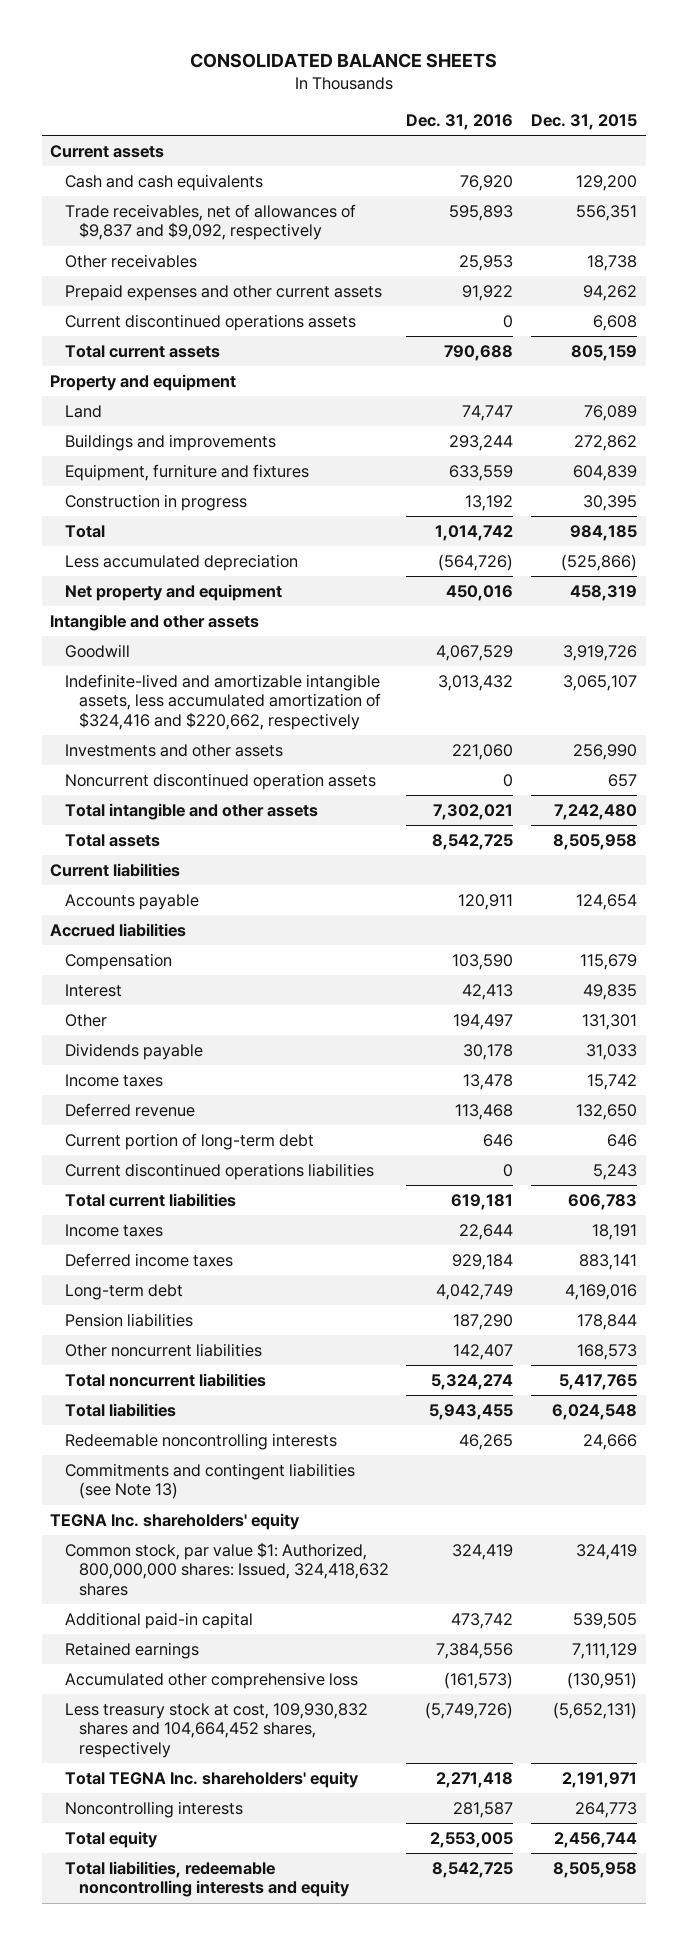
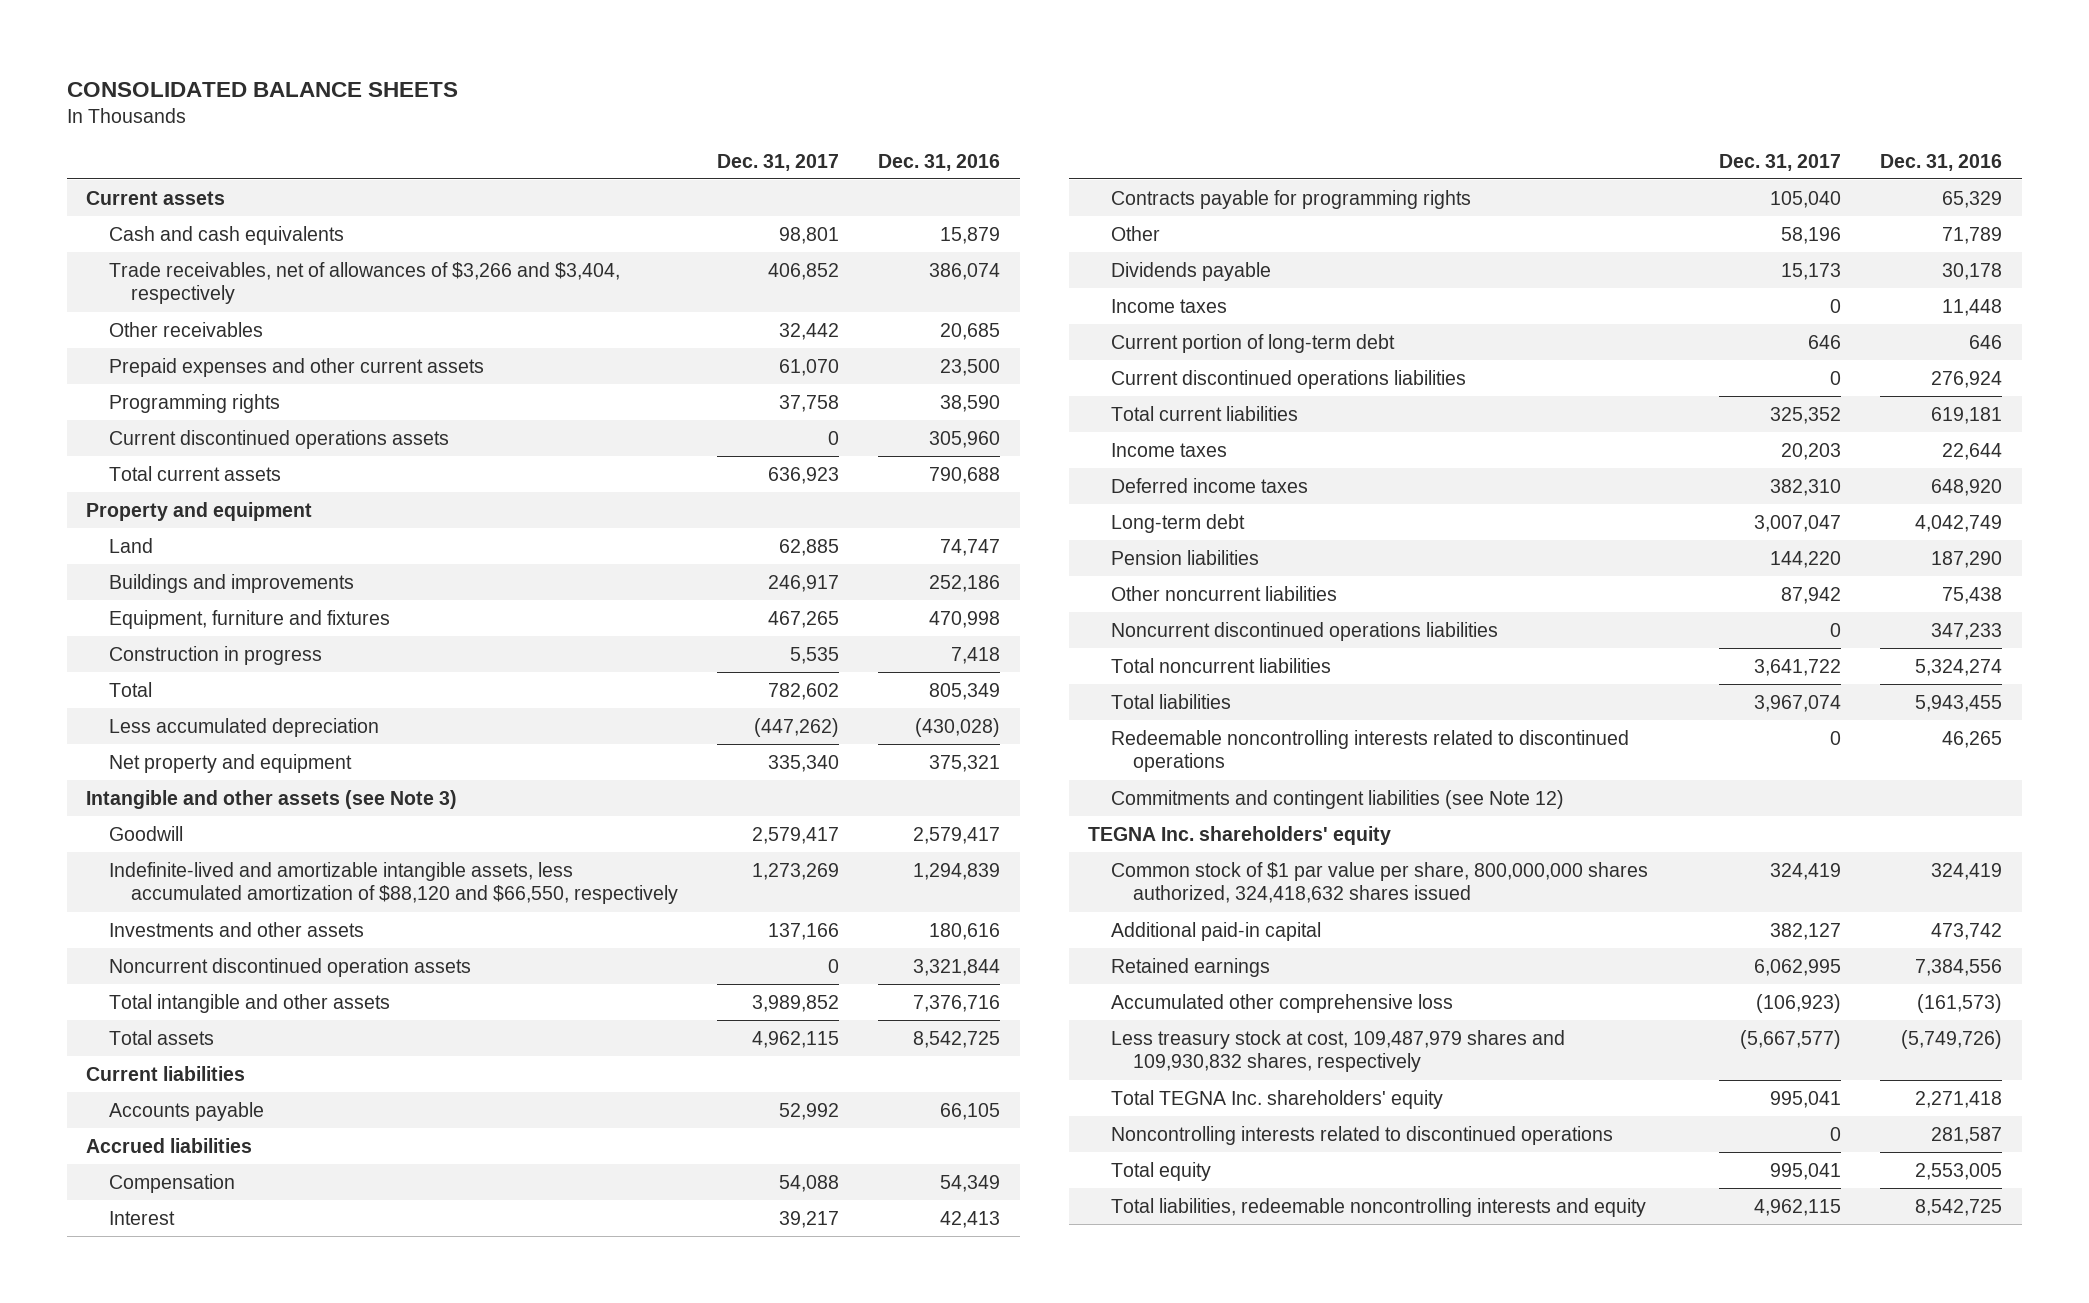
- | Dec. 31, 2016 | Dec. 31, 2015
+ | Dec. 31, 2017 | Dec. 31, 2016
- Cash and cash equivalents | 76,920 | 129,200
- Trade receivables, net of allowances of $9,837 and $9,092, respectively | 595,893 | 556,351
- Other receivables | 25,953 | 18,738
- Prepaid expenses and other current assets | 91,922 | 94,262
- Current discontinued operations assets | 0 | 6,608
+ Cash and cash equivalents | 98,801 | 15,879
+ Trade receivables, net of allowances of $3,266 and $3,404, respectively | 406,852 | 386,074
+ Other receivables | 32,442 | 20,685
+ Prepaid expenses and other current assets | 61,070 | 23,500
+ Programming rights | 37,758 | 38,590
+ Current discontinued operations assets | 0 | 305,960
- Buildings and improvements | 293,244 | 272,862
- Equipment, furniture and fixtures | 633,559 | 604,839
- Construction in progress | 13,192 | 30,395
- Total | 1,014,742 | 984,185
- Less accumulated depreciation | (564,726) | (525,866)
- Net property and equipment | 450,016 | 458,319
- Intangible and other assets
- Goodwill | 4,067,529 | 3,919,726
- Indefinite-lived and amortizable intangible assets, less accumulated amortization of $324,416 and $220,662, respectively | 3,013,432 | 3,065,107
- Investments and other assets | 221,060 | 256,990
- Noncurrent discontinued operation assets | 0 | 657
- Total intangible and other assets | 7,302,021 | 7,242,480
+ Buildings and improvements | 246,917 | 252,186
+ Equipment, furniture and fixtures | 467,265 | 470,998
+ Construction in progress | 5,535 | 7,418
+ Total | 782,602 | 805,349
+ Less accumulated depreciation | (447,262) | (430,028)
+ Net property and equipment | 335,340 | 375,321
+ Intangible and other assets (see Note 3)
+ Goodwill | 2,579,417 | 2,579,417
+ Indefinite-lived and amortizable intangible assets, less accumulated amortization of $88,120 and $66,550, respectively | 1,273,269 | 1,294,839
+ Investments and other assets | 137,166 | 180,616
+ Noncurrent discontinued operation assets | 0 | 3,321,844
+ Total intangible and other assets | 3,989,852 | 7,376,716
- Accounts payable | 120,911 | 124,654
+ Accounts payable | 52,992 | 66,105
- Compensation | 103,590 | 115,679
+ Compensation | 54,088 | 54,349
- Other | 194,497 | 131,301
+ Contracts payable for programming rights | 105,040 | 65,329
+ Other | 58,196 | 71,789
- Income taxes | 13,478 | 15,742
- Deferred revenue | 113,468 | 132,650
+ Income taxes | 0 | 11,448
- Current discontinued operations liabilities | 0 | 5,243
+ Current discontinued operations liabilities | 0 | 276,924
- Deferred income taxes | 929,184 | 883,141
+ Deferred income taxes | 382,310 | 648,920
- Other noncurrent liabilities | 142,407 | 168,573
+ Other noncurrent liabilities | 87,942 | 75,438
+ Noncurrent discontinued operations liabilities | 0 | 347,233
- Redeemable noncontrolling interests | 46,265 | 24,666
- Commitments and contingent liabilities (see Note 13)
+ Redeemable noncontrolling interests related to discontinued operations | 0 | 46,265
+ Commitments and contingent liabilities (see Note 12)
- Common stock, par value $1: Authorized, 800,000,000 shares: Issued, 324,418,632 shares | 324,419 | 324,419
+ Common stock of $1 par value per share, 800,000,000 shares authorized, 324,418,632 shares issued | 324,419 | 324,419
- Less treasury stock at cost, 109,930,832 shares and 104,664,452 shares, respectively | (5,749,726) | (5,652,131)
+ Less treasury stock at cost, 109,487,979 shares and 109,930,832 shares, respectively | (5,667,577) | (5,749,726)
- Noncontrolling interests | 281,587 | 264,773
+ Noncontrolling interests related to discontinued operations | 0 | 281,587

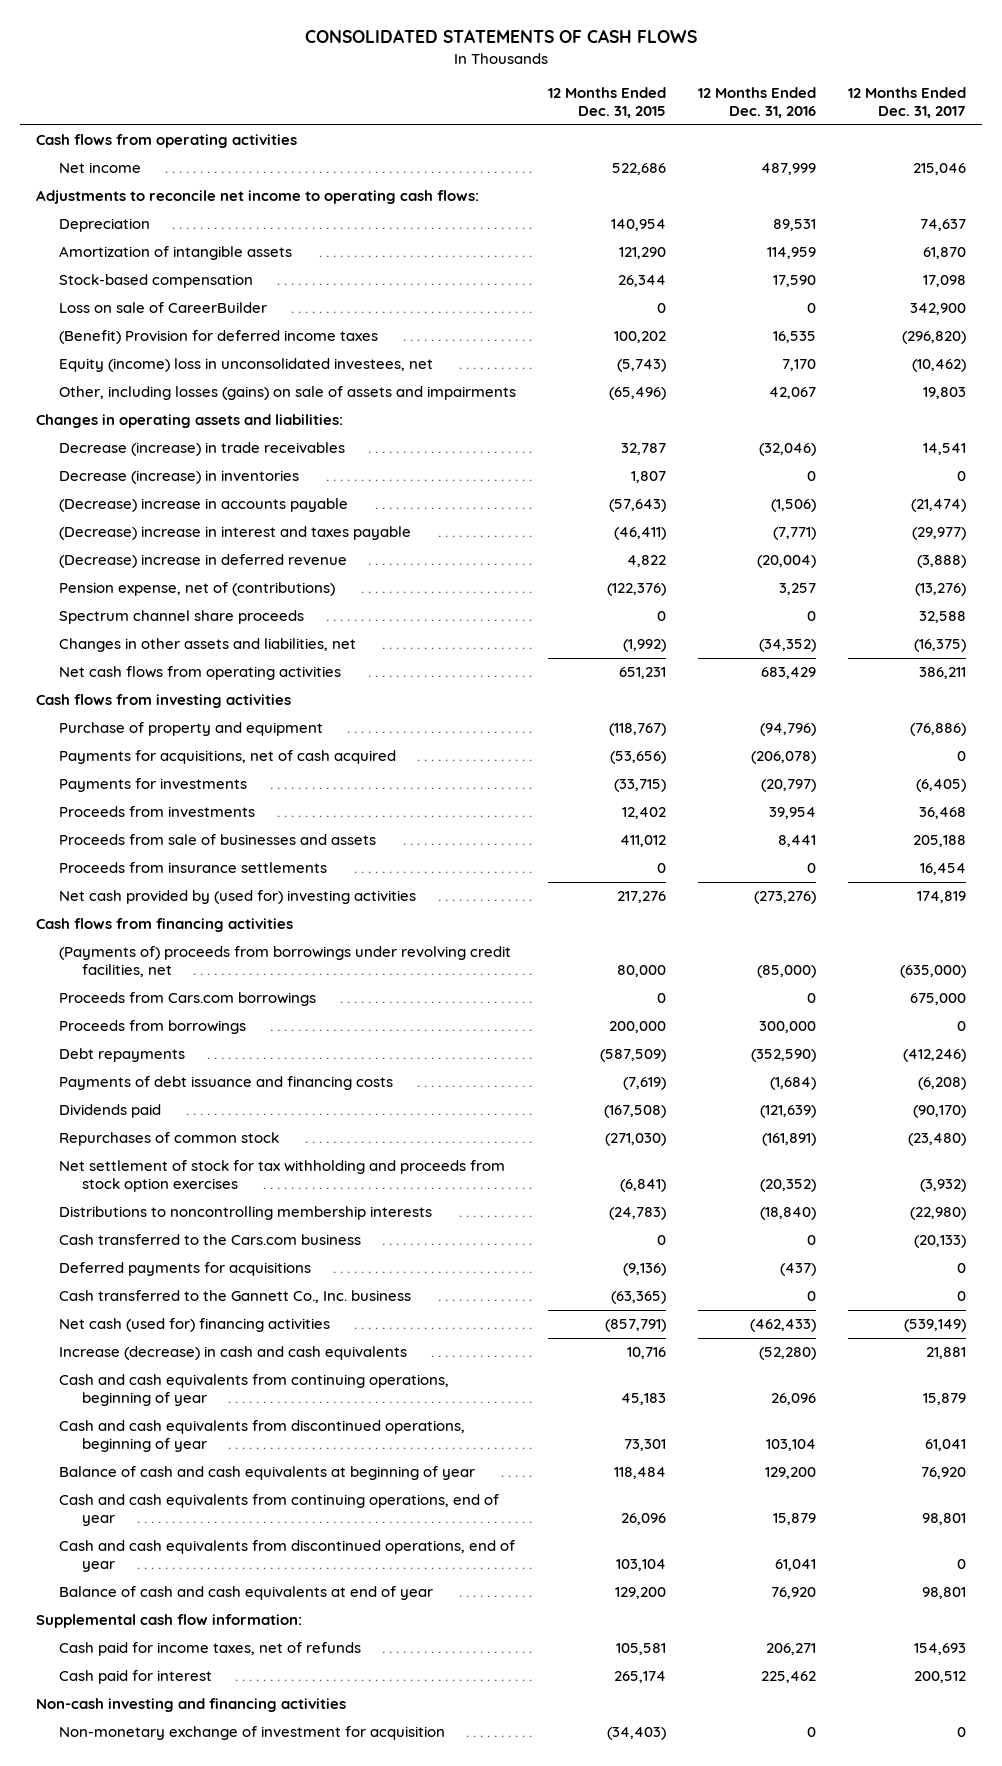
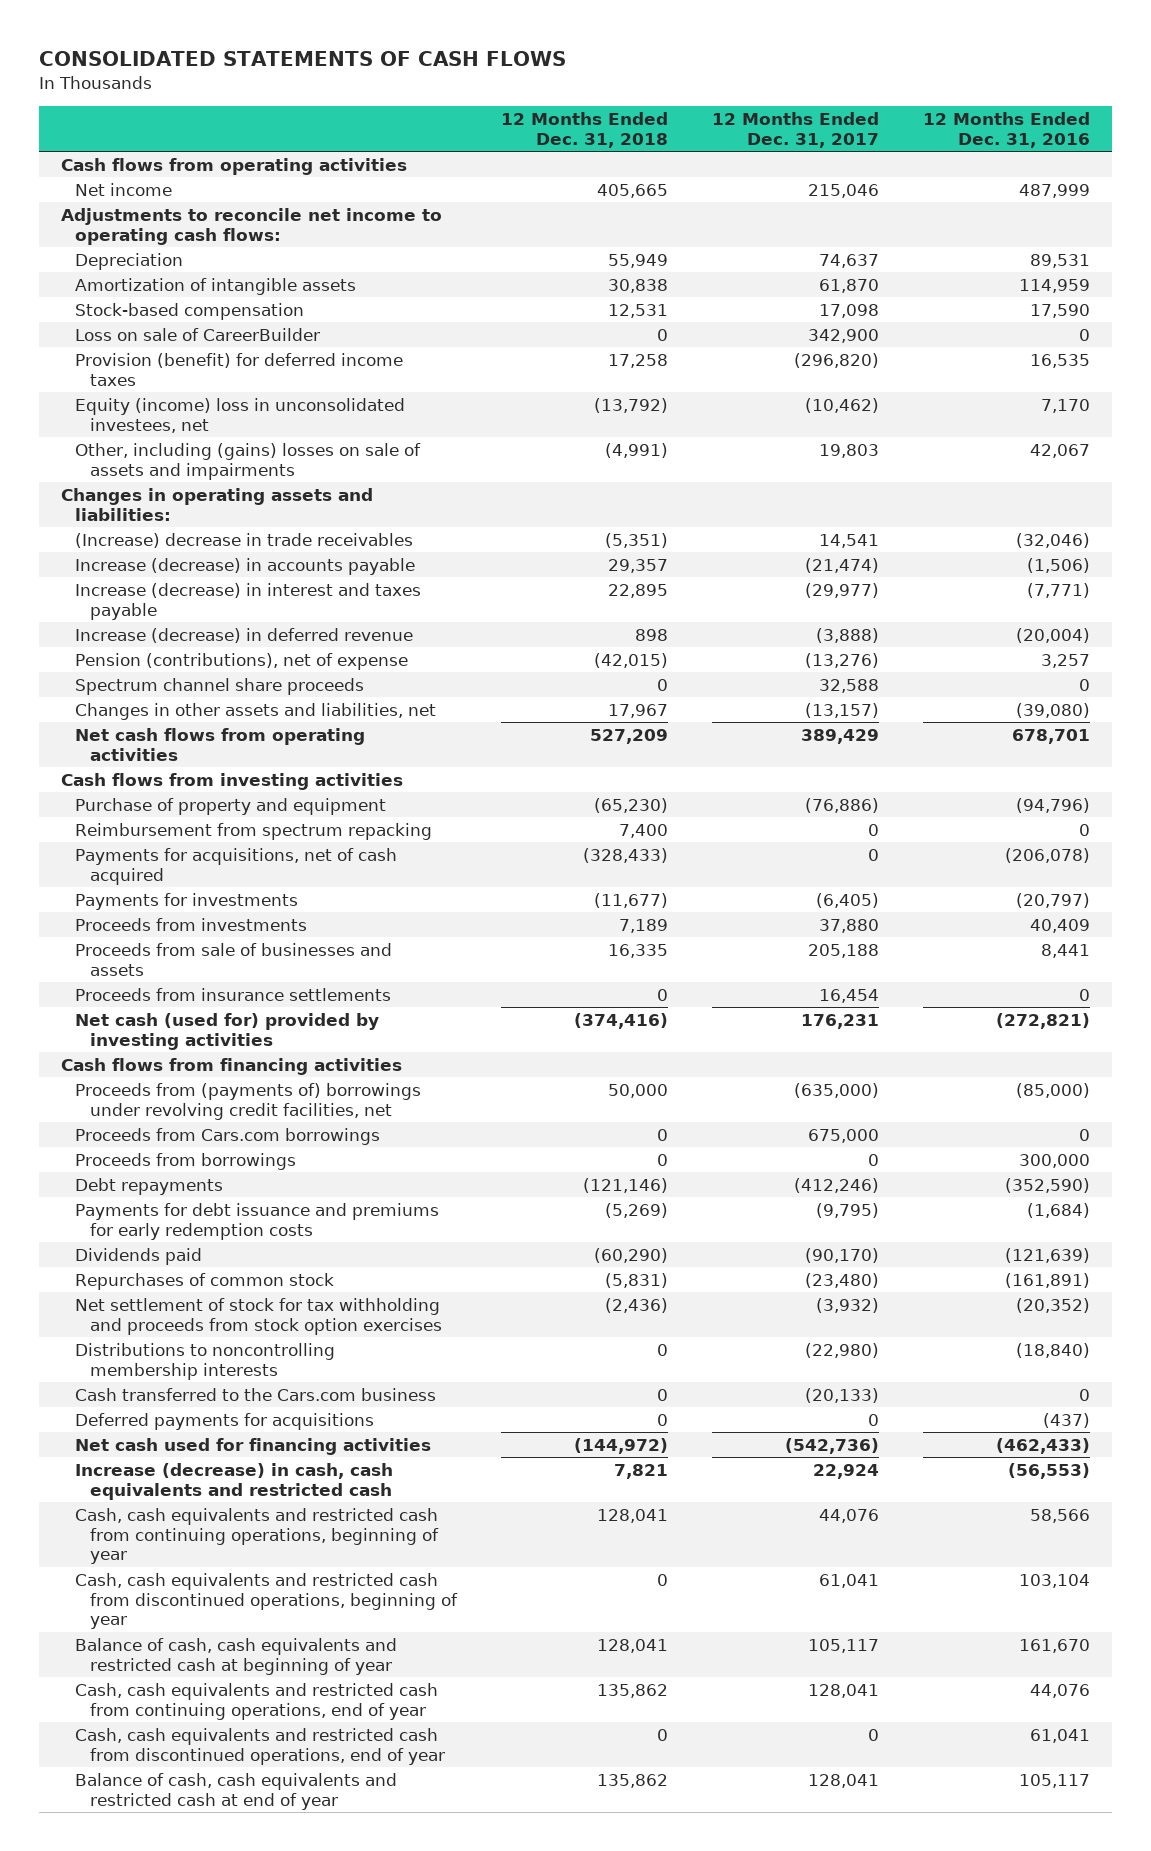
- | 12 Months Ended Dec. 31, 2015 | 12 Months Ended Dec. 31, 2016 | 12 Months Ended Dec. 31, 2017
+ | 12 Months Ended Dec. 31, 2018 | 12 Months Ended Dec. 31, 2017 | 12 Months Ended Dec. 31, 2016
- (Benefit) Provision for deferred income taxes | 100,202 | 16,535 | (296,820)
+ Provision (benefit) for deferred income taxes | 17,258 | (296,820) | 16,535
- Other, including losses (gains) on sale of assets and impairments | (65,496) | 42,067 | 19,803
+ Other, including (gains) losses on sale of assets and impairments | (4,991) | 19,803 | 42,067
- Decrease (increase) in trade receivables | 32,787 | (32,046) | 14,541
- Decrease (increase) in inventories | 1,807 | 0 | 0
- (Decrease) increase in accounts payable | (57,643) | (1,506) | (21,474)
- (Decrease) increase in interest and taxes payable | (46,411) | (7,771) | (29,977)
- (Decrease) increase in deferred revenue | 4,822 | (20,004) | (3,888)
- Pension expense, net of (contributions) | (122,376) | 3,257 | (13,276)
+ (Increase) decrease in trade receivables | (5,351) | 14,541 | (32,046)
+ Increase (decrease) in accounts payable | 29,357 | (21,474) | (1,506)
+ Increase (decrease) in interest and taxes payable | 22,895 | (29,977) | (7,771)
+ Increase (decrease) in deferred revenue | 898 | (3,888) | (20,004)
+ Pension (contributions), net of expense | (42,015) | (13,276) | 3,257
- Changes in other assets and liabilities, net | (1,992) | (34,352) | (16,375)
- Net cash flows from operating activities | 651,231 | 683,429 | 386,211
+ Changes in other assets and liabilities, net | 17,967 | (13,157) | (39,080)
+ Net cash flows from operating activities | 527,209 | 389,429 | 678,701
+ Reimbursement from spectrum repacking | 7,400 | 0 | 0
- Proceeds from investments | 12,402 | 39,954 | 36,468
+ Proceeds from investments | 7,189 | 37,880 | 40,409
- Net cash provided by (used for) investing activities | 217,276 | (273,276) | 174,819
+ Net cash (used for) provided by investing activities | (374,416) | 176,231 | (272,821)
- (Payments of) proceeds from borrowings under revolving credit facilities, net | 80,000 | (85,000) | (635,000)
+ Proceeds from (payments of) borrowings under revolving credit facilities, net | 50,000 | (635,000) | (85,000)
- Payments of debt issuance and financing costs | (7,619) | (1,684) | (6,208)
+ Payments for debt issuance and premiums for early redemption costs | (5,269) | (9,795) | (1,684)
- Cash transferred to the Gannett Co., Inc. business | (63,365) | 0 | 0
- Net cash (used for) financing activities | (857,791) | (462,433) | (539,149)
- Increase (decrease) in cash and cash equivalents | 10,716 | (52,280) | 21,881
- Cash and cash equivalents from continuing operations, beginning of year | 45,183 | 26,096 | 15,879
- Cash and cash equivalents from discontinued operations, beginning of year | 73,301 | 103,104 | 61,041
- Balance of cash and cash equivalents at beginning of year | 118,484 | 129,200 | 76,920
- Cash and cash equivalents from continuing operations, end of year | 26,096 | 15,879 | 98,801
- Cash and cash equivalents from discontinued operations, end of year | 103,104 | 61,041 | 0
- Balance of cash and cash equivalents at end of year | 129,200 | 76,920 | 98,801
- Supplemental cash flow information:
- Cash paid for income taxes, net of refunds | 105,581 | 206,271 | 154,693
- Cash paid for interest | 265,174 | 225,462 | 200,512
- Non-cash investing and financing activities
- Non-monetary exchange of investment for acquisition | (34,403) | 0 | 0
+ Net cash used for financing activities | (144,972) | (542,736) | (462,433)
+ Increase (decrease) in cash, cash equivalents and restricted cash | 7,821 | 22,924 | (56,553)
+ Cash, cash equivalents and restricted cash from continuing operations, beginning of year | 128,041 | 44,076 | 58,566
+ Cash, cash equivalents and restricted cash from discontinued operations, beginning of year | 0 | 61,041 | 103,104
+ Balance of cash, cash equivalents and restricted cash at beginning of year | 128,041 | 105,117 | 161,670
+ Cash, cash equivalents and restricted cash from continuing operations, end of year | 135,862 | 128,041 | 44,076
+ Cash, cash equivalents and restricted cash from discontinued operations, end of year | 0 | 0 | 61,041
+ Balance of cash, cash equivalents and restricted cash at end of year | 135,862 | 128,041 | 105,117

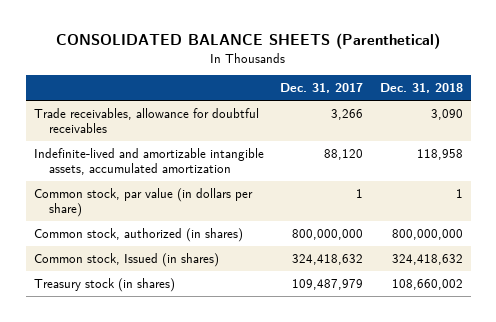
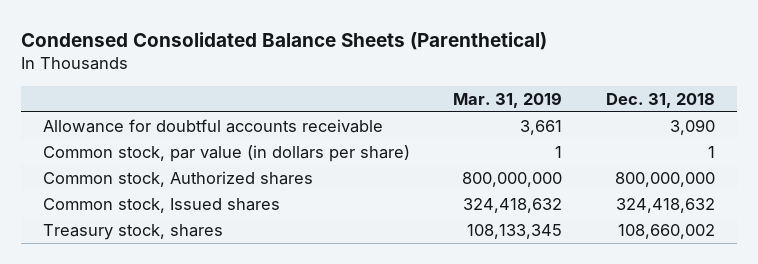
- CONSOLIDATED BALANCE SHEETS (Parenthetical)
+ Condensed Consolidated Balance Sheets (Parenthetical)
- | Dec. 31, 2017 | Dec. 31, 2018
+ | Mar. 31, 2019 | Dec. 31, 2018
- Trade receivables, allowance for doubtful receivables | 3,266 | 3,090
- Indefinite-lived and amortizable intangible assets, accumulated amortization | 88,120 | 118,958
+ Allowance for doubtful accounts receivable | 3,661 | 3,090
- Common stock, authorized (in shares) | 800,000,000 | 800,000,000
- Common stock, Issued (in shares) | 324,418,632 | 324,418,632
- Treasury stock (in shares) | 109,487,979 | 108,660,002
+ Common stock, Authorized shares | 800,000,000 | 800,000,000
+ Common stock, Issued shares | 324,418,632 | 324,418,632
+ Treasury stock, shares | 108,133,345 | 108,660,002

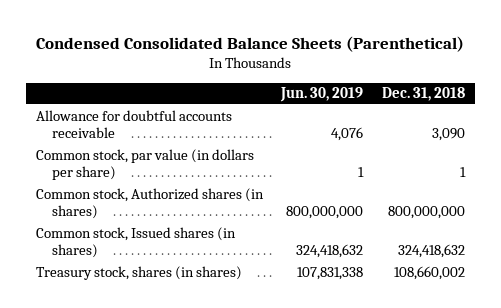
- | Mar. 31, 2019 | Dec. 31, 2018
+ | Jun. 30, 2019 | Dec. 31, 2018
- Common stock, Authorized shares | 800,000,000 | 800,000,000
- Common stock, Issued shares | 324,418,632 | 324,418,632
- Treasury stock, shares | 108,133,345 | 108,660,002
+ Common stock, Authorized shares (in shares) | 800,000,000 | 800,000,000
+ Common stock, Issued shares (in shares) | 324,418,632 | 324,418,632
+ Treasury stock, shares (in shares) | 107,831,338 | 108,660,002

